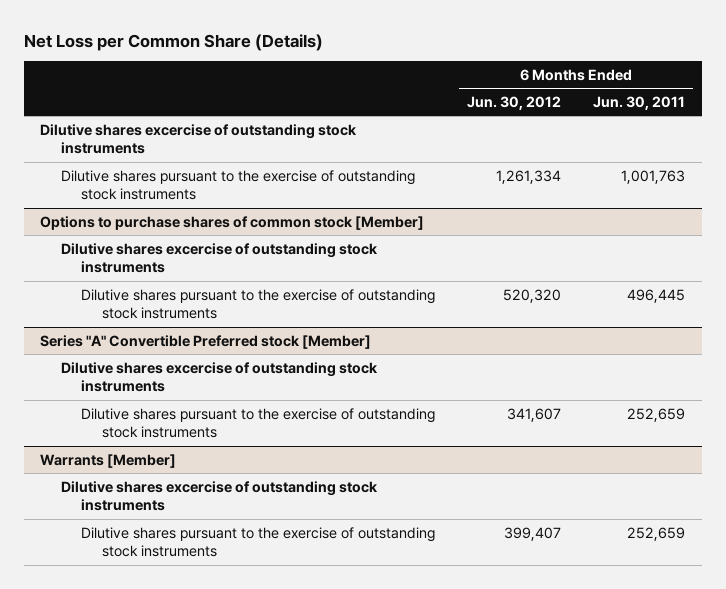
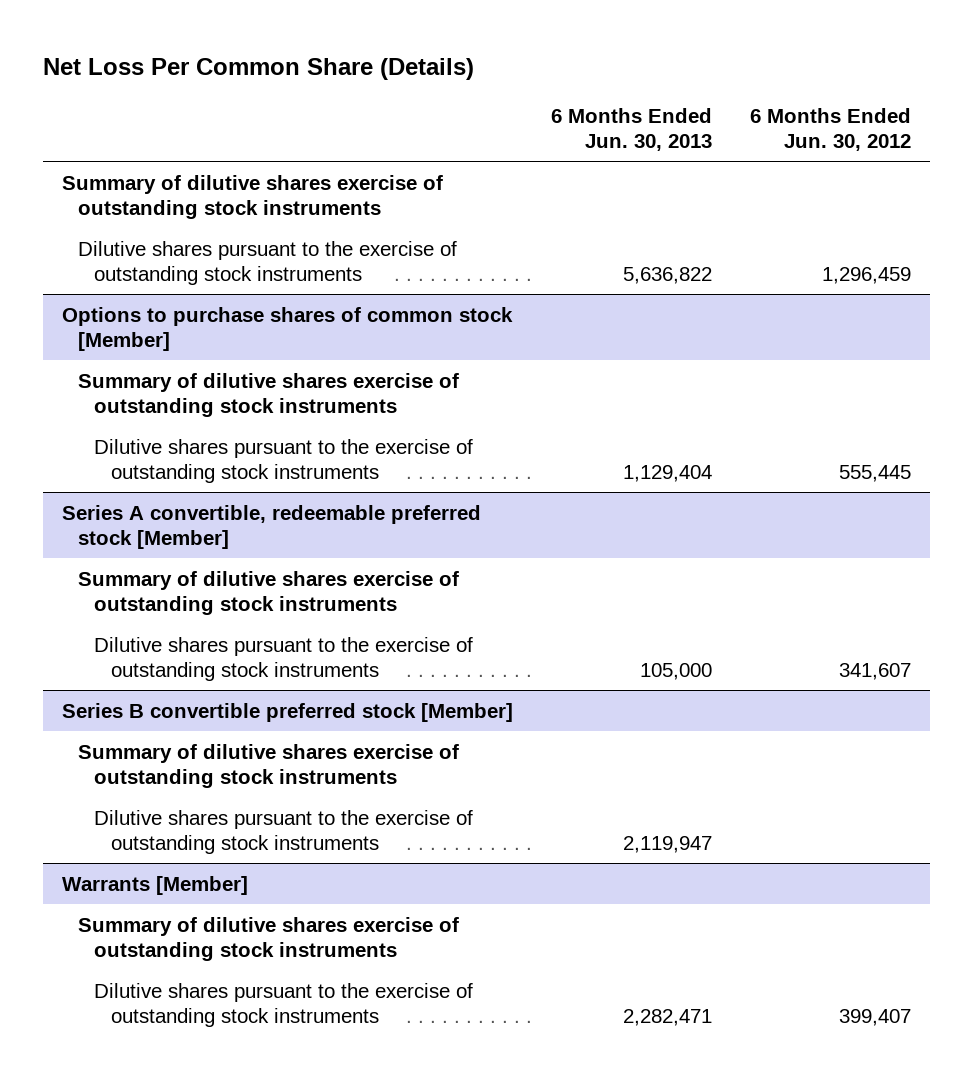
- Net Loss per Common Share (Details)
+ Net Loss Per Common Share (Details)
- | 6 Months Ended Jun. 30, 2012 | 6 Months Ended Jun. 30, 2011
+ | 6 Months Ended Jun. 30, 2013 | 6 Months Ended Jun. 30, 2012
- Dilutive shares excercise of outstanding stock instruments
- Dilutive shares pursuant to the exercise of outstanding stock instruments | 1,261,334 | 1,001,763
+ Summary of dilutive shares exercise of outstanding stock instruments
+ Dilutive shares pursuant to the exercise of outstanding stock instruments | 5,636,822 | 1,296,459
@ Options to purchase shares of common stock [Member]
- Dilutive shares excercise of outstanding stock instruments
- Dilutive shares pursuant to the exercise of outstanding stock instruments | 520,320 | 496,445
- Series "A" Convertible Preferred stock [Member]
- Dilutive shares excercise of outstanding stock instruments
@ Options to purchase shares of common stock [Member]
+ Summary of dilutive shares exercise of outstanding stock instruments
+ Dilutive shares pursuant to the exercise of outstanding stock instruments | 1,129,404 | 555,445
+ Series A convertible, redeemable preferred stock [Member]
+ Summary of dilutive shares exercise of outstanding stock instruments
+ Series B convertible preferred stock [Member]
+ Summary of dilutive shares exercise of outstanding stock instruments
+ Dilutive shares pursuant to the exercise of outstanding stock instruments | 2,119,947 |
@ Warrants [Member]
- Dilutive shares excercise of outstanding stock instruments
+ Summary of dilutive shares exercise of outstanding stock instruments

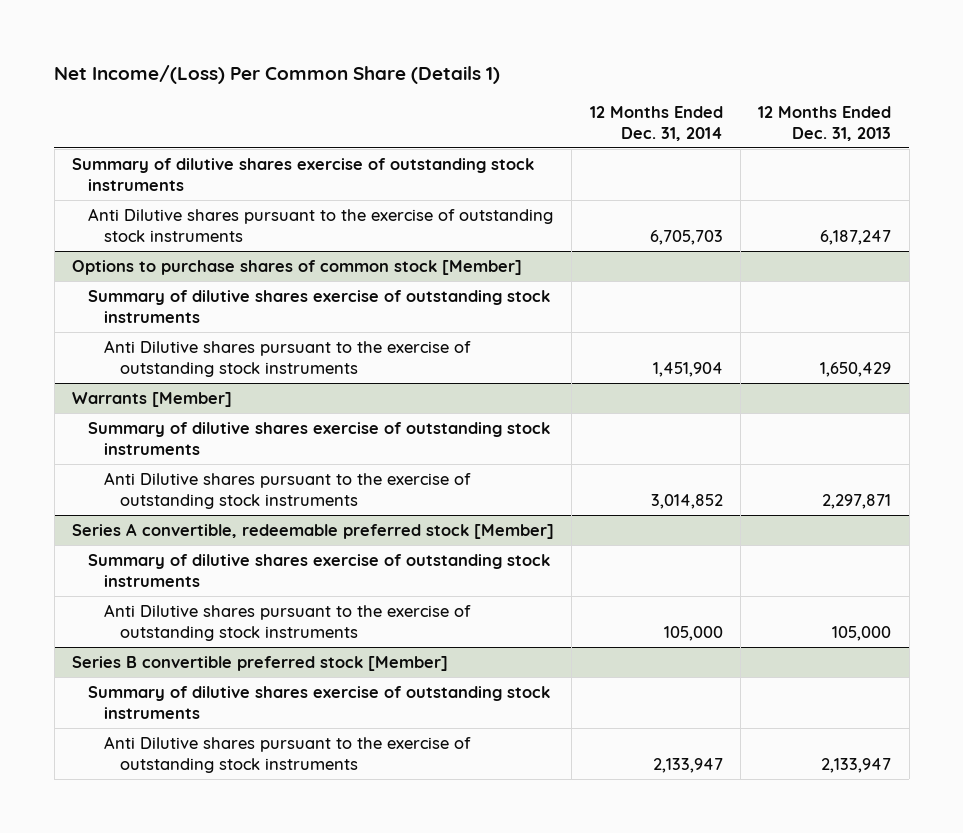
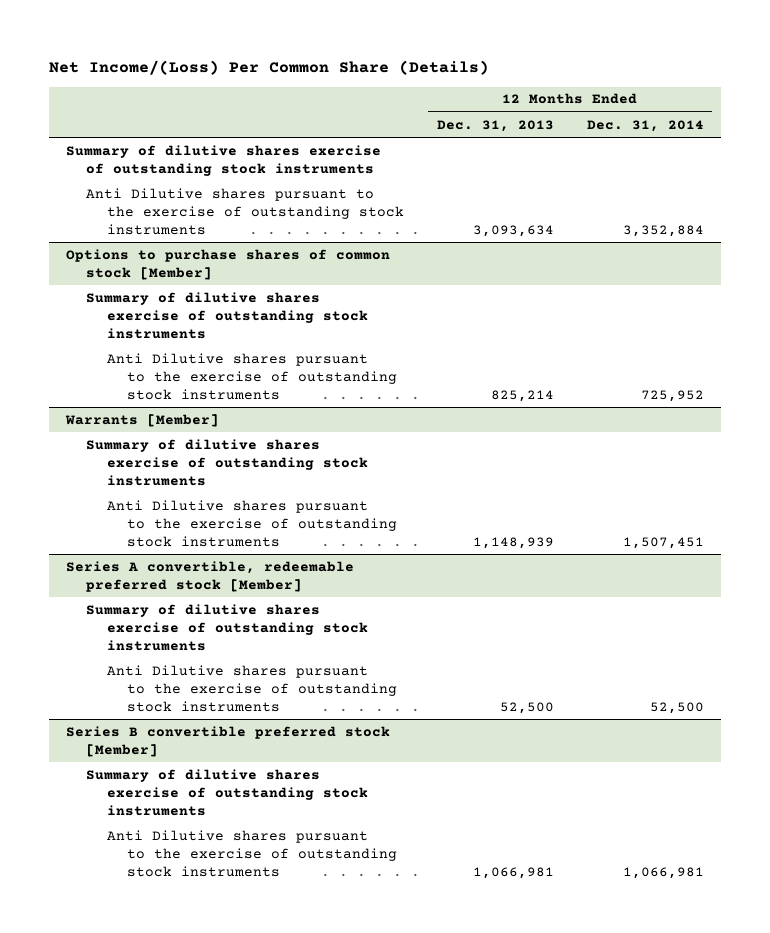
- Net Income/(Loss) Per Common Share (Details 1)
+ Net Income/(Loss) Per Common Share (Details)
- | 12 Months Ended Dec. 31, 2014 | 12 Months Ended Dec. 31, 2013
+ | 12 Months Ended Dec. 31, 2013 | 12 Months Ended Dec. 31, 2014
- Anti Dilutive shares pursuant to the exercise of outstanding stock instruments | 6,705,703 | 6,187,247
+ Anti Dilutive shares pursuant to the exercise of outstanding stock instruments | 3,093,634 | 3,352,884
@ Options to purchase shares of common stock [Member]
- Anti Dilutive shares pursuant to the exercise of outstanding stock instruments | 1,451,904 | 1,650,429
+ Anti Dilutive shares pursuant to the exercise of outstanding stock instruments | 825,214 | 725,952
@ Warrants [Member]
- Anti Dilutive shares pursuant to the exercise of outstanding stock instruments | 3,014,852 | 2,297,871
+ Anti Dilutive shares pursuant to the exercise of outstanding stock instruments | 1,148,939 | 1,507,451
@ Series A convertible, redeemable preferred stock [Member]
- Anti Dilutive shares pursuant to the exercise of outstanding stock instruments | 105,000 | 105,000
+ Anti Dilutive shares pursuant to the exercise of outstanding stock instruments | 52,500 | 52,500
@ Series B convertible preferred stock [Member]
- Anti Dilutive shares pursuant to the exercise of outstanding stock instruments | 2,133,947 | 2,133,947
+ Anti Dilutive shares pursuant to the exercise of outstanding stock instruments | 1,066,981 | 1,066,981

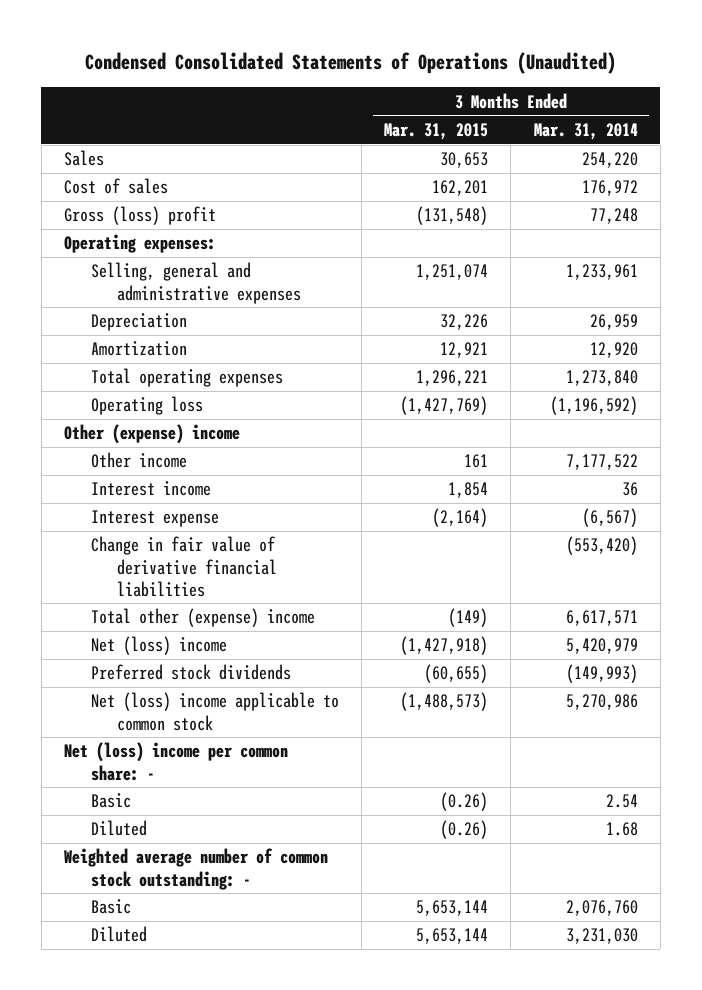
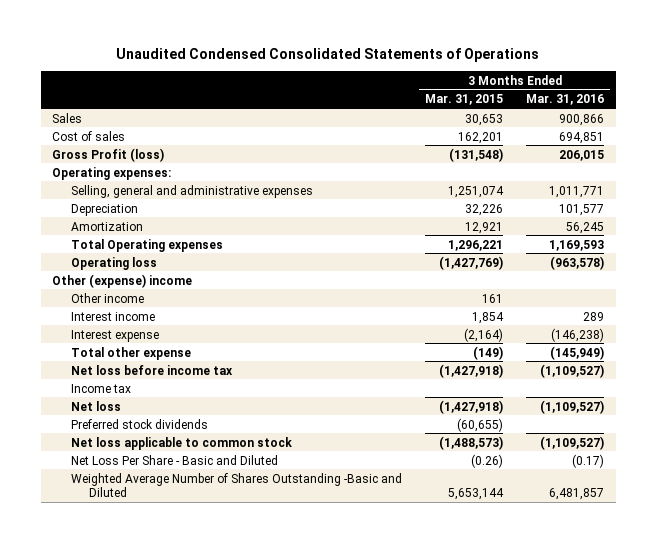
- Condensed Consolidated Statements of Operations (Unaudited)
+ Unaudited Condensed Consolidated Statements of Operations
- | 3 Months Ended Mar. 31, 2015 | 3 Months Ended Mar. 31, 2014
+ | 3 Months Ended Mar. 31, 2015 | 3 Months Ended Mar. 31, 2016
- Gross (loss) profit | (131,548) | 77,248
+ Gross Profit (loss) | (131,548) | 206,015
- Total operating expenses | 1,296,221 | 1,273,840
+ Total Operating expenses | 1,296,221 | 1,169,593
- Change in fair value of derivative financial liabilities | | (553,420)
- Total other (expense) income | (149) | 6,617,571
- Net (loss) income | (1,427,918) | 5,420,979
+ Total other expense | (149) | (145,949)
+ Net loss before income tax | (1,427,918) | (1,109,527)
+ Income tax
+ Net loss | (1,427,918) | (1,109,527)
- Net (loss) income applicable to common stock | (1,488,573) | 5,270,986
- Net (loss) income per common share: -
- Basic | (0.26) | 2.54
- Diluted | (0.26) | 1.68
- Weighted average number of common stock outstanding: -
- Basic | 5,653,144 | 2,076,760
- Diluted | 5,653,144 | 3,231,030
+ Net loss applicable to common stock | (1,488,573) | (1,109,527)
+ Net Loss Per Share - Basic and Diluted | (0.26) | (0.17)
+ Weighted Average Number of Shares Outstanding -Basic and Diluted | 5,653,144 | 6,481,857

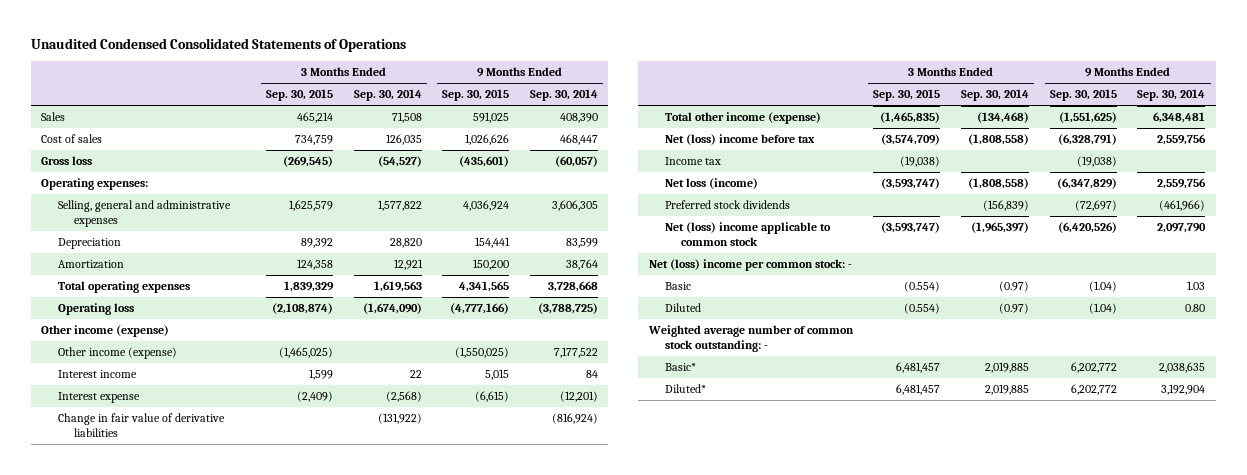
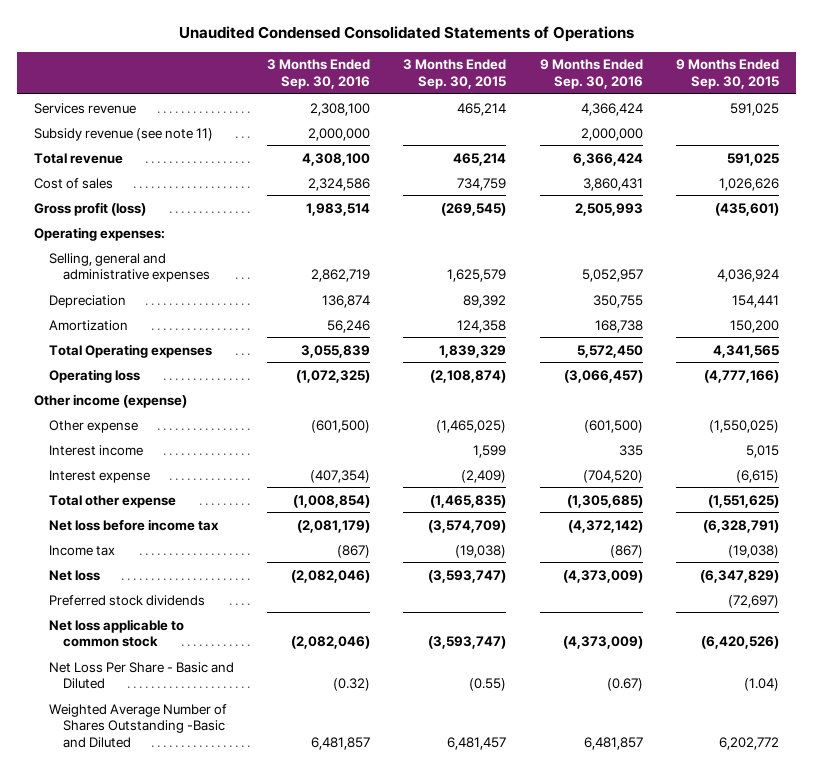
- | 3 Months Ended Sep. 30, 2015 | 3 Months Ended Sep. 30, 2014 | 9 Months Ended Sep. 30, 2015 | 9 Months Ended Sep. 30, 2014
+ | 3 Months Ended Sep. 30, 2016 | 3 Months Ended Sep. 30, 2015 | 9 Months Ended Sep. 30, 2016 | 9 Months Ended Sep. 30, 2015
- Sales | 465,214 | 71,508 | 591,025 | 408,390
+ Services revenue | 2,308,100 | 465,214 | 4,366,424 | 591,025
+ Subsidy revenue (see note 11) | 2,000,000 | | 2,000,000 |
+ Total revenue | 4,308,100 | 465,214 | 6,366,424 | 591,025
- Gross loss | (269,545) | (54,527) | (435,601) | (60,057)
+ Gross profit (loss) | 1,983,514 | (269,545) | 2,505,993 | (435,601)
- Total operating expenses | 1,839,329 | 1,619,563 | 4,341,565 | 3,728,668
+ Total Operating expenses | 3,055,839 | 1,839,329 | 5,572,450 | 4,341,565
- Other income (expense) | (1,465,025) | | (1,550,025) | 7,177,522
+ Other expense | (601,500) | (1,465,025) | (601,500) | (1,550,025)
- Change in fair value of derivative liabilities | | (131,922) | | (816,924)
- Total other income (expense) | (1,465,835) | (134,468) | (1,551,625) | 6,348,481
- Net (loss) income before tax | (3,574,709) | (1,808,558) | (6,328,791) | 2,559,756
+ Total other expense | (1,008,854) | (1,465,835) | (1,305,685) | (1,551,625)
+ Net loss before income tax | (2,081,179) | (3,574,709) | (4,372,142) | (6,328,791)
- Net loss (income) | (3,593,747) | (1,808,558) | (6,347,829) | 2,559,756
+ Net loss | (2,082,046) | (3,593,747) | (4,373,009) | (6,347,829)
- Net (loss) income applicable to common stock | (3,593,747) | (1,965,397) | (6,420,526) | 2,097,790
- Net (loss) income per common stock: -
- Basic | (0.554) | (0.97) | (1.04) | 1.03
- Diluted | (0.554) | (0.97) | (1.04) | 0.80
- Weighted average number of common stock outstanding: -
- Basic* | 6,481,457 | 2,019,885 | 6,202,772 | 2,038,635
- Diluted* | 6,481,457 | 2,019,885 | 6,202,772 | 3,192,904
+ Net loss applicable to common stock | (2,082,046) | (3,593,747) | (4,373,009) | (6,420,526)
+ Net Loss Per Share - Basic and Diluted | (0.32) | (0.55) | (0.67) | (1.04)
+ Weighted Average Number of Shares Outstanding -Basic and Diluted | 6,481,857 | 6,481,457 | 6,481,857 | 6,202,772

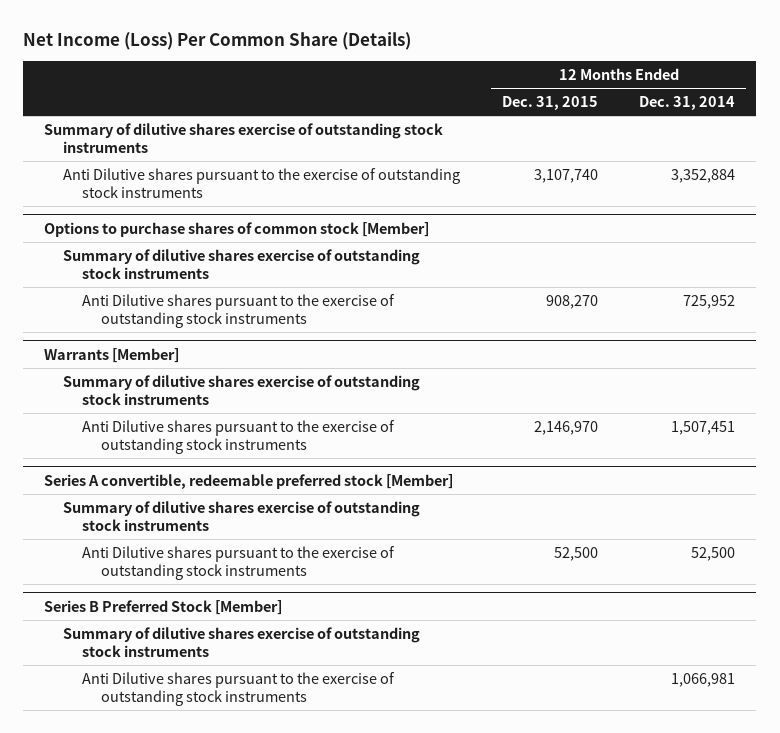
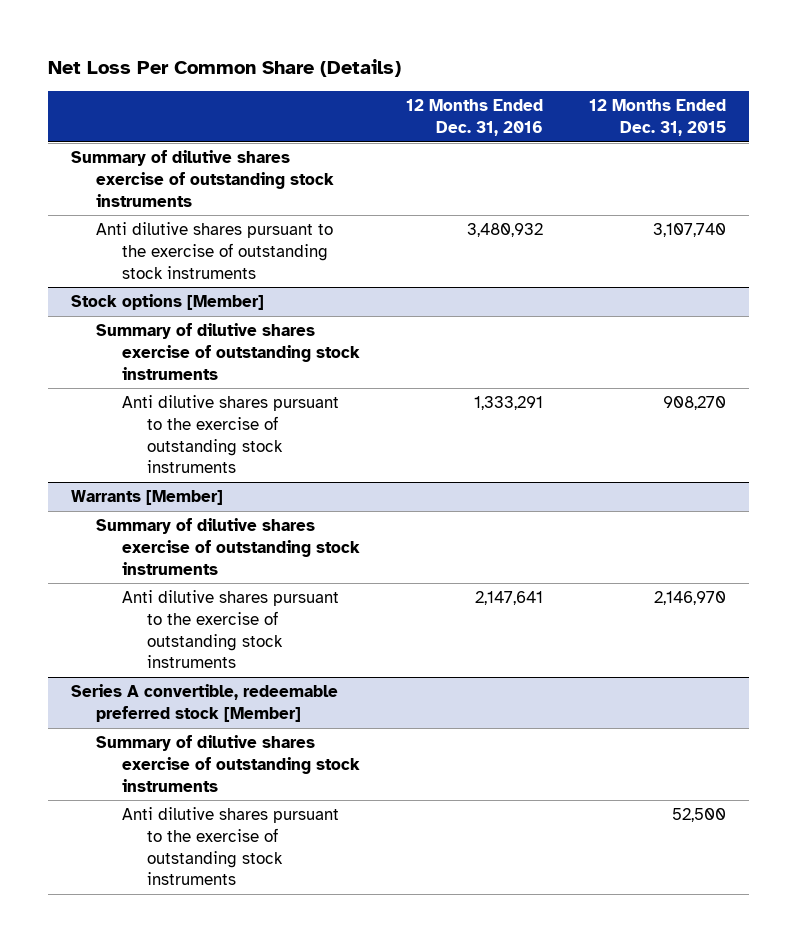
- Net Income (Loss) Per Common Share (Details)
+ Net Loss Per Common Share (Details)
- | 12 Months Ended Dec. 31, 2015 | 12 Months Ended Dec. 31, 2014
+ | 12 Months Ended Dec. 31, 2016 | 12 Months Ended Dec. 31, 2015
- Anti Dilutive shares pursuant to the exercise of outstanding stock instruments | 3,107,740 | 3,352,884
- Options to purchase shares of common stock [Member]
+ Anti dilutive shares pursuant to the exercise of outstanding stock instruments | 3,480,932 | 3,107,740
+ Stock options [Member]
- Anti Dilutive shares pursuant to the exercise of outstanding stock instruments | 908,270 | 725,952
+ Anti dilutive shares pursuant to the exercise of outstanding stock instruments | 1,333,291 | 908,270
@ Warrants [Member]
- Anti Dilutive shares pursuant to the exercise of outstanding stock instruments | 2,146,970 | 1,507,451
+ Anti dilutive shares pursuant to the exercise of outstanding stock instruments | 2,147,641 | 2,146,970
@ Series A convertible, redeemable preferred stock [Member]
- Anti Dilutive shares pursuant to the exercise of outstanding stock instruments | 52,500 | 52,500
- Series B Preferred Stock [Member]
- Summary of dilutive shares exercise of outstanding stock instruments
- Anti Dilutive shares pursuant to the exercise of outstanding stock instruments | | 1,066,981
@ Series A convertible, redeemable preferred stock [Member]
+ Anti dilutive shares pursuant to the exercise of outstanding stock instruments | | 52,500

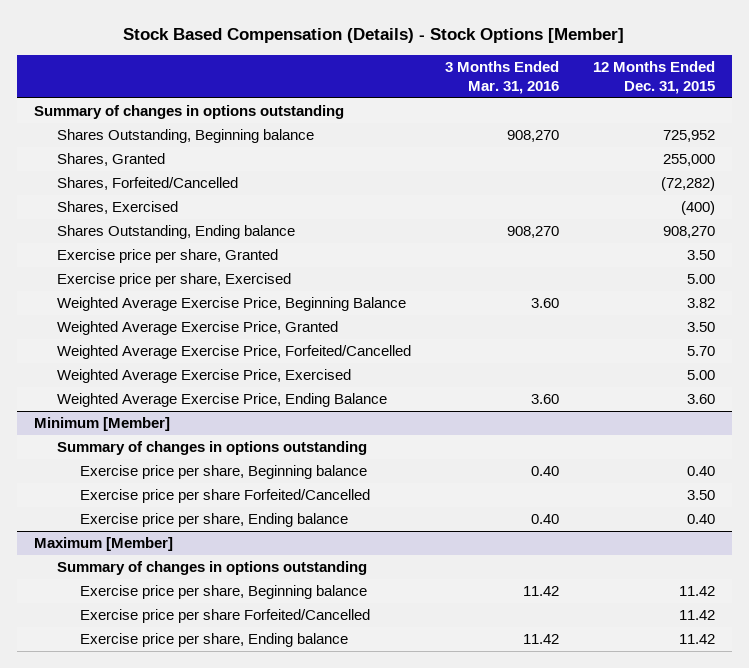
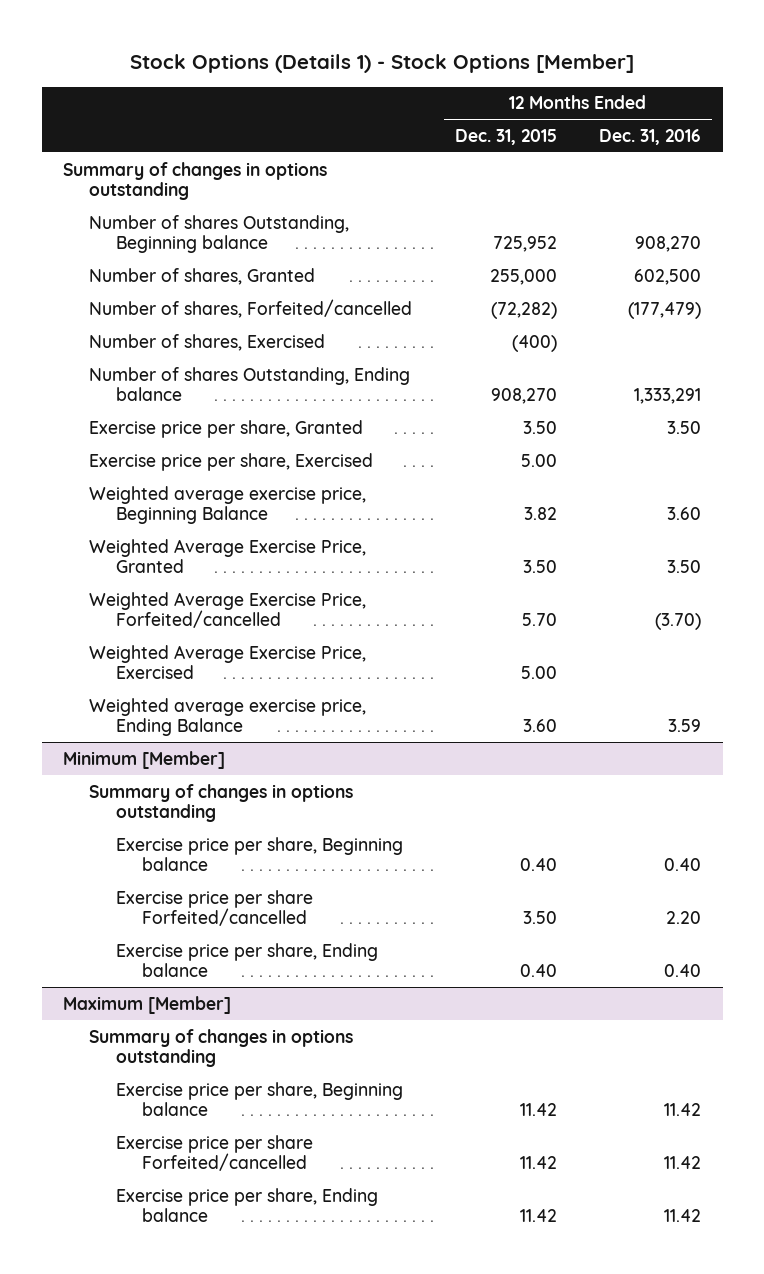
- Stock Based Compensation (Details) - Stock Options [Member]
+ Stock Options (Details 1) - Stock Options [Member]
- | 3 Months Ended Mar. 31, 2016 | 12 Months Ended Dec. 31, 2015
+ | 12 Months Ended Dec. 31, 2015 | 12 Months Ended Dec. 31, 2016
- Shares Outstanding, Beginning balance | 908,270 | 725,952
- Shares, Granted | | 255,000
- Shares, Forfeited/Cancelled | | (72,282)
- Shares, Exercised | | (400)
- Shares Outstanding, Ending balance | 908,270 | 908,270
+ Number of shares Outstanding, Beginning balance | 725,952 | 908,270
+ Number of shares, Granted | 255,000 | 602,500
+ Number of shares, Forfeited/cancelled | (72,282) | (177,479)
+ Number of shares, Exercised | (400) |
+ Number of shares Outstanding, Ending balance | 908,270 | 1,333,291
- Weighted Average Exercise Price, Beginning Balance | 3.60 | 3.82
+ Weighted average exercise price, Beginning Balance | 3.82 | 3.60
- Weighted Average Exercise Price, Forfeited/Cancelled | | 5.70
+ Weighted Average Exercise Price, Forfeited/cancelled | 5.70 | (3.70)
- Weighted Average Exercise Price, Ending Balance | 3.60 | 3.60
+ Weighted average exercise price, Ending Balance | 3.60 | 3.59
@ Minimum [Member]
- Exercise price per share Forfeited/Cancelled | | 3.50
+ Exercise price per share Forfeited/cancelled | 3.50 | 2.20
@ Maximum [Member]
- Exercise price per share Forfeited/Cancelled | | 11.42
+ Exercise price per share Forfeited/cancelled | 11.42 | 11.42

